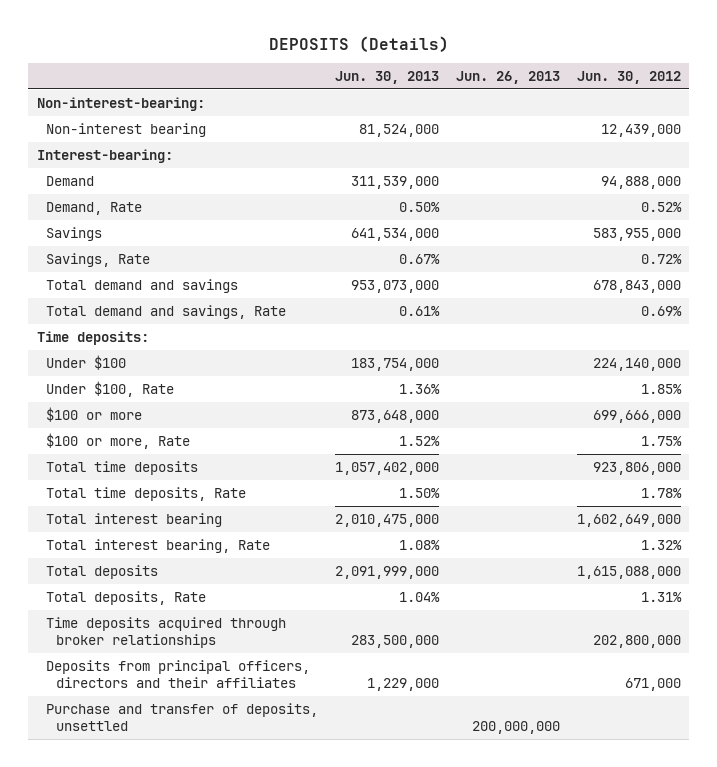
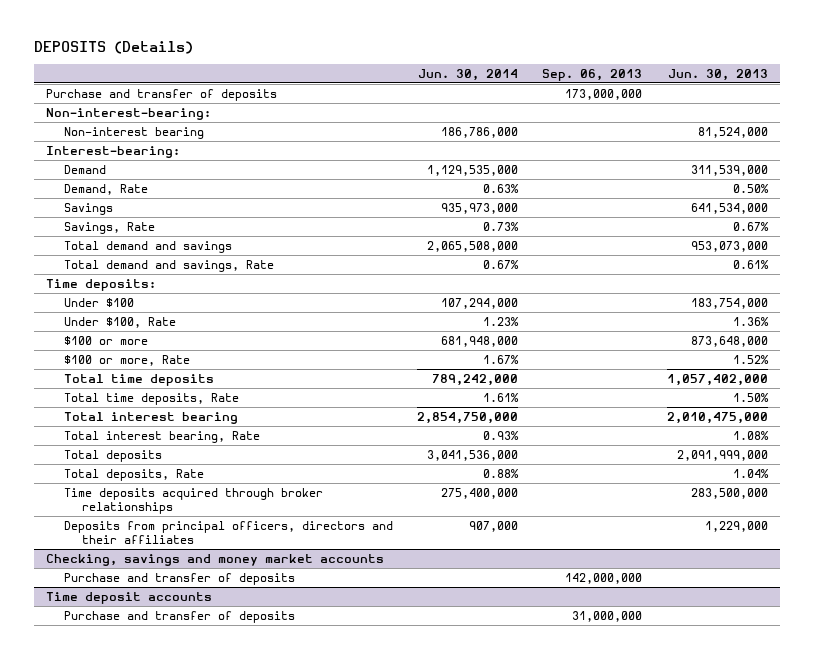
- | Jun. 30, 2013 | Jun. 26, 2013 | Jun. 30, 2012
+ | Jun. 30, 2014 | Sep. 06, 2013 | Jun. 30, 2013
+ Purchase and transfer of deposits | | 173,000,000 |
- Purchase and transfer of deposits, unsettled | | 200,000,000 |
+ Checking, savings and money market accounts
+ Purchase and transfer of deposits | | 142,000,000 |
+ Time deposit accounts
+ Purchase and transfer of deposits | | 31,000,000 |

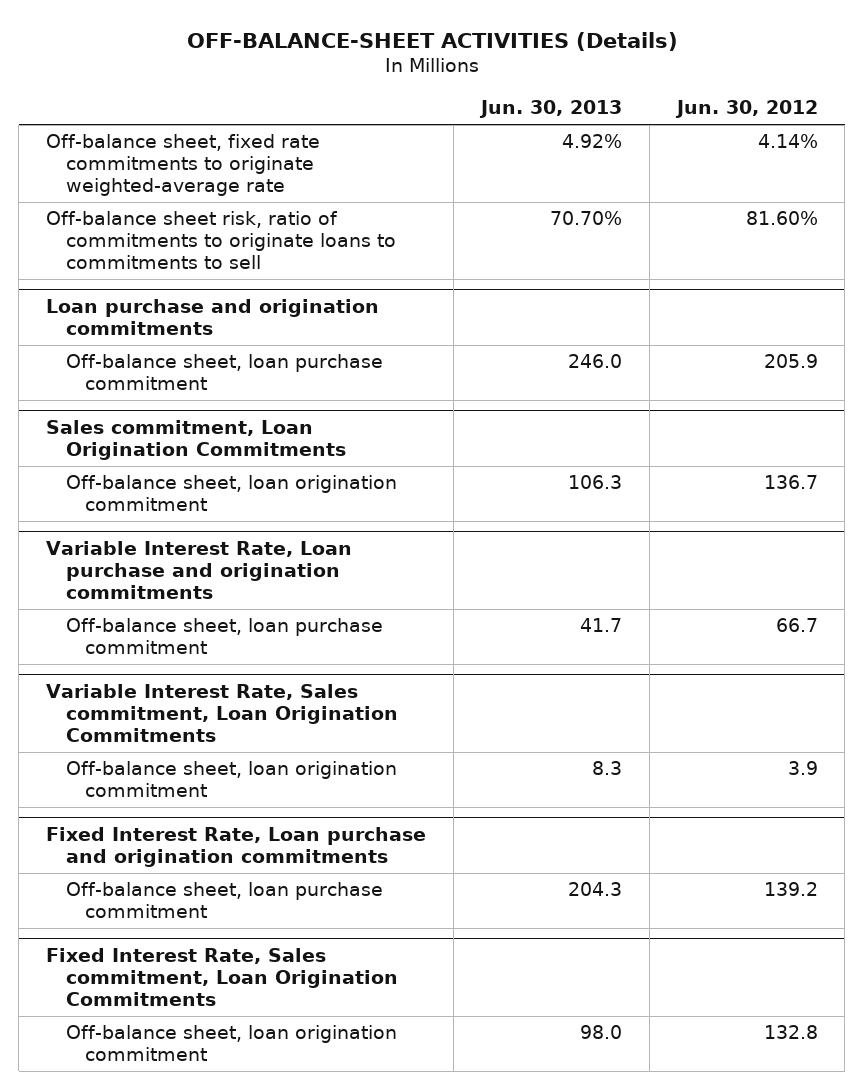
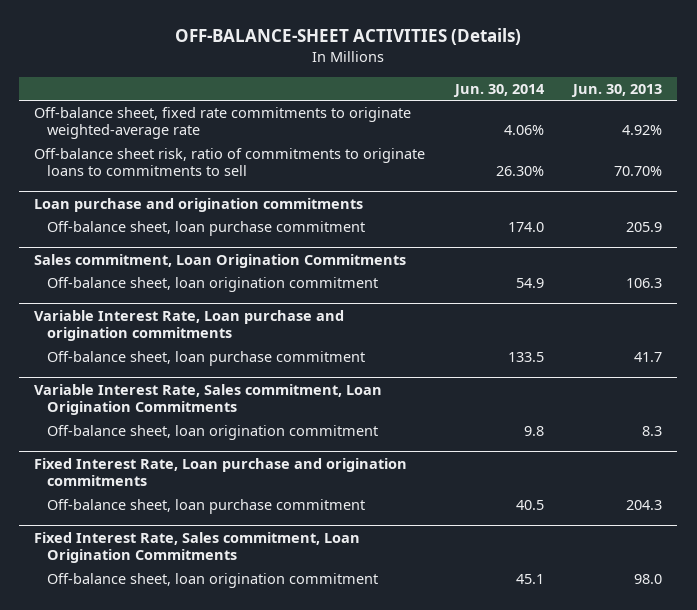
- | Jun. 30, 2013 | Jun. 30, 2012
+ | Jun. 30, 2014 | Jun. 30, 2013
@ Loan purchase and origination commitments
- Off-balance sheet, loan purchase commitment | 246.0 | 205.9
+ Off-balance sheet, loan purchase commitment | 174.0 | 205.9

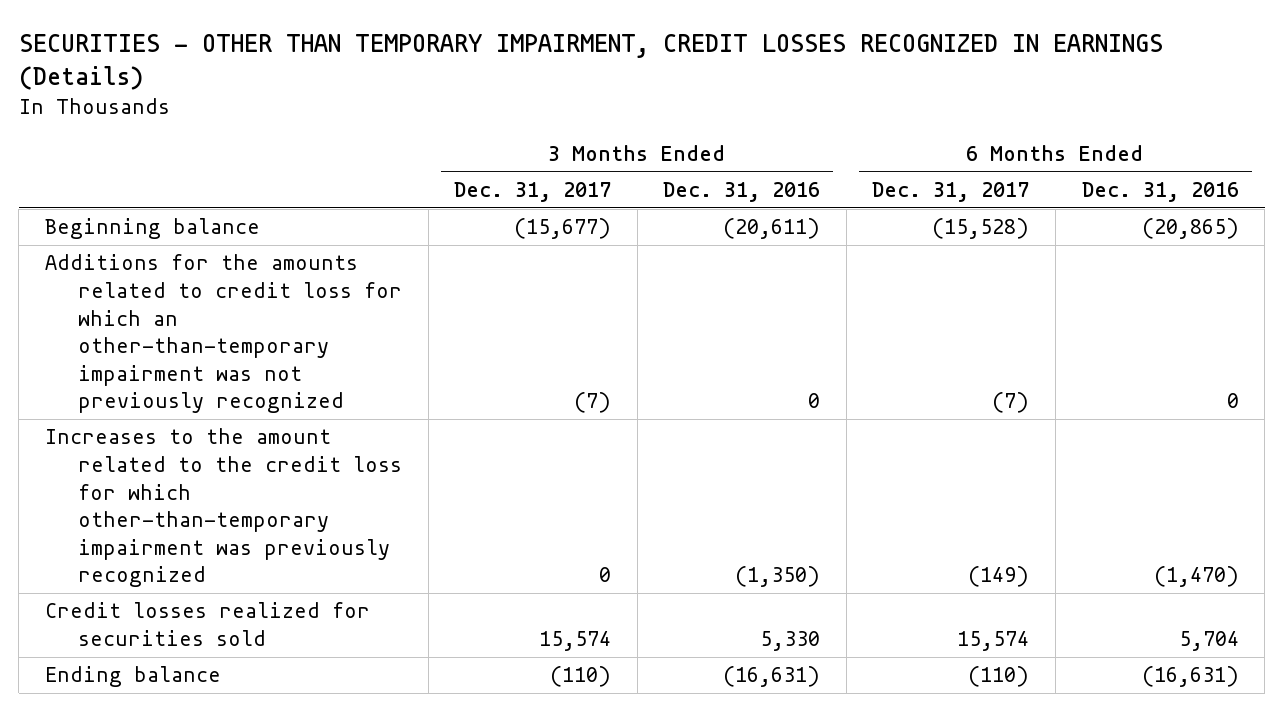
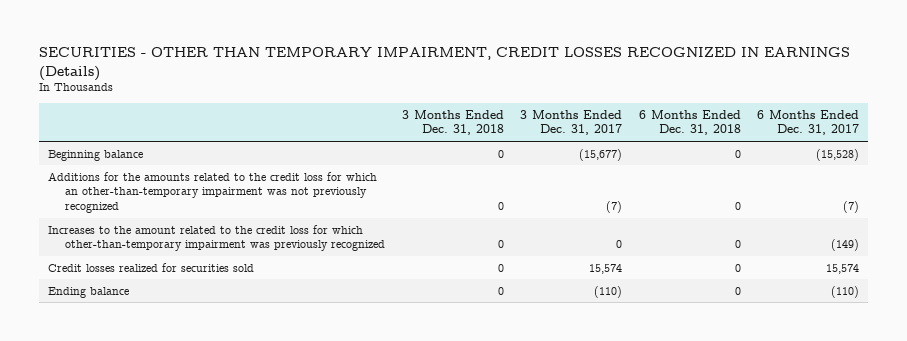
- | 3 Months Ended Dec. 31, 2017 | 3 Months Ended Dec. 31, 2016 | 6 Months Ended Dec. 31, 2017 | 6 Months Ended Dec. 31, 2016
+ | 3 Months Ended Dec. 31, 2018 | 3 Months Ended Dec. 31, 2017 | 6 Months Ended Dec. 31, 2018 | 6 Months Ended Dec. 31, 2017
- Additions for the amounts related to credit loss for which an other-than-temporary impairment was not previously recognized | (7) | 0 | (7) | 0
+ Additions for the amounts related to the credit loss for which an other-than-temporary impairment was not previously recognized | 0 | (7) | 0 | (7)

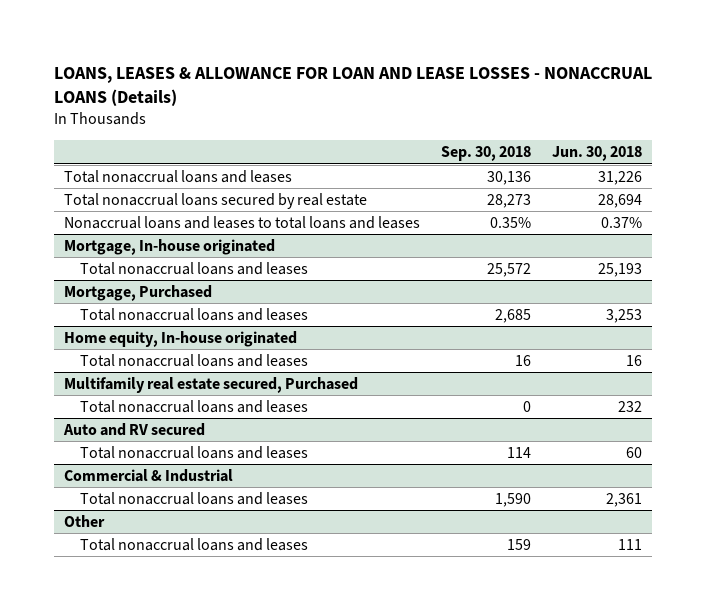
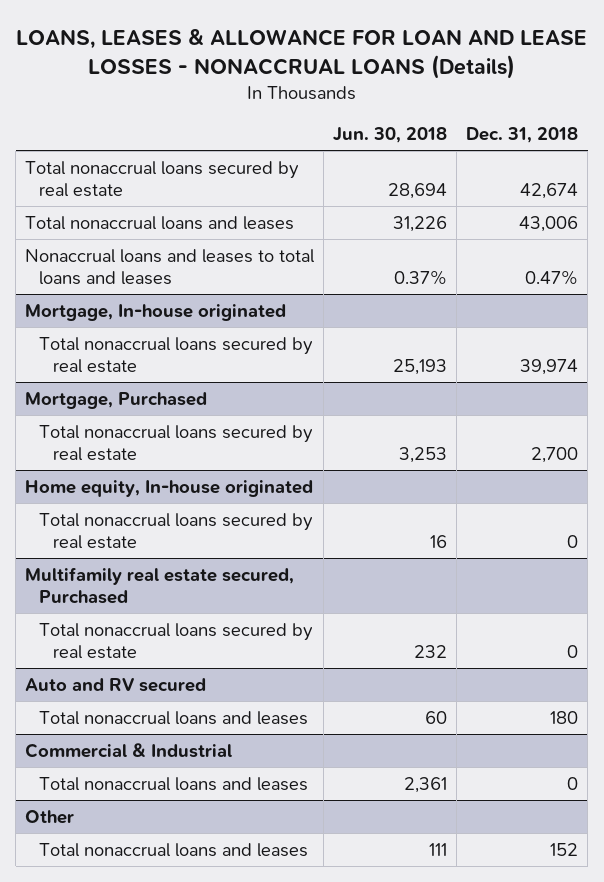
- | Sep. 30, 2018 | Jun. 30, 2018
+ | Jun. 30, 2018 | Dec. 31, 2018
moved down: Total nonaccrual loans and leases | 31,226 | 43,006
@ Mortgage, In-house originated
- Total nonaccrual loans and leases | 25,572 | 25,193
+ Total nonaccrual loans secured by real estate | 25,193 | 39,974
@ Mortgage, Purchased
- Total nonaccrual loans and leases | 2,685 | 3,253
+ Total nonaccrual loans secured by real estate | 3,253 | 2,700
@ Home equity, In-house originated
- Total nonaccrual loans and leases | 16 | 16
+ Total nonaccrual loans secured by real estate | 16 | 0
@ Multifamily real estate secured, Purchased
- Total nonaccrual loans and leases | 0 | 232
+ Total nonaccrual loans secured by real estate | 232 | 0

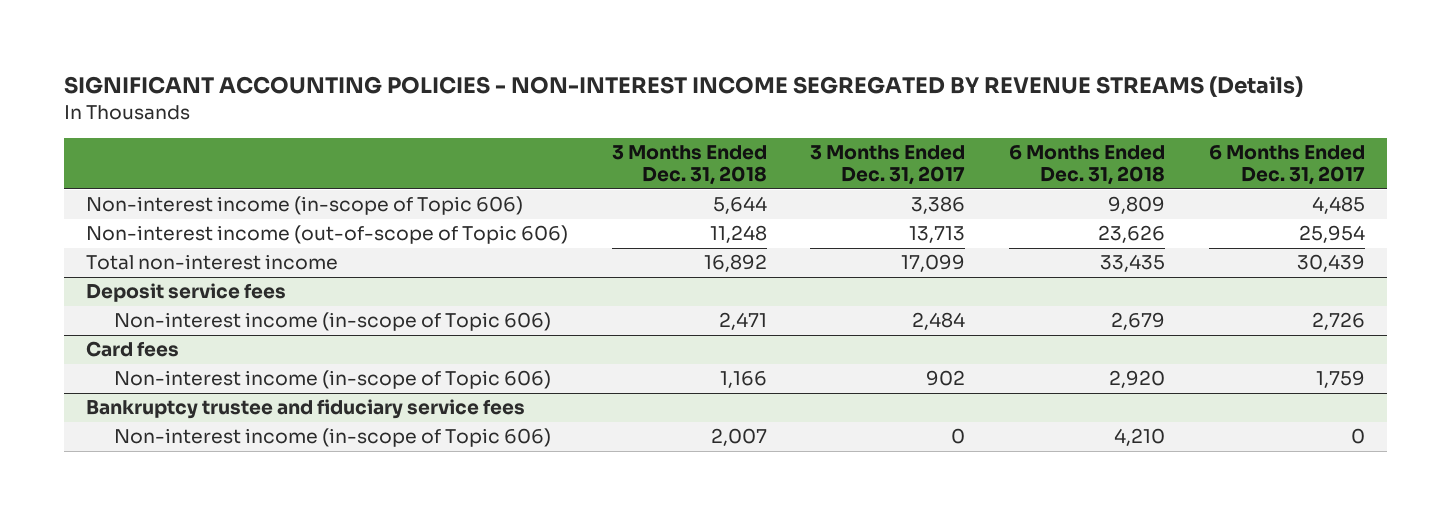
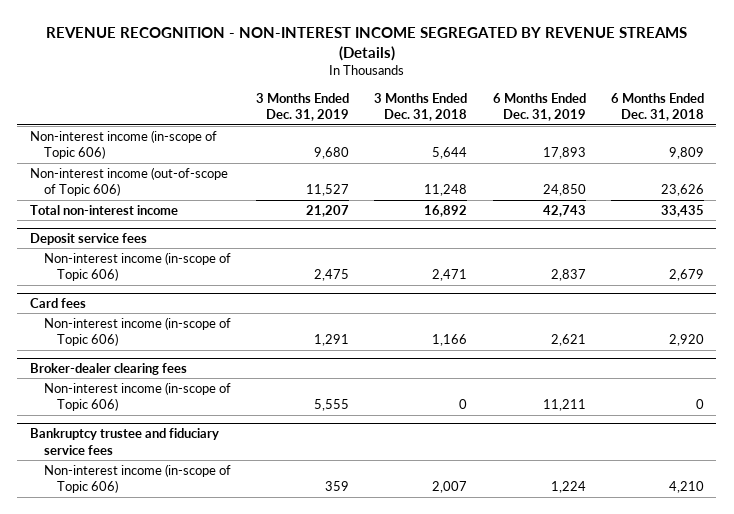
- SIGNIFICANT ACCOUNTING POLICIES - NON-INTEREST INCOME SEGREGATED BY REVENUE STREAMS (Details)
+ REVENUE RECOGNITION - NON-INTEREST INCOME SEGREGATED BY REVENUE STREAMS (Details)
- | 3 Months Ended Dec. 31, 2018 | 3 Months Ended Dec. 31, 2017 | 6 Months Ended Dec. 31, 2018 | 6 Months Ended Dec. 31, 2017
+ | 3 Months Ended Dec. 31, 2019 | 3 Months Ended Dec. 31, 2018 | 6 Months Ended Dec. 31, 2019 | 6 Months Ended Dec. 31, 2018
+ Broker-dealer clearing fees
+ Non-interest income (in-scope of Topic 606) | 5,555 | 0 | 11,211 | 0

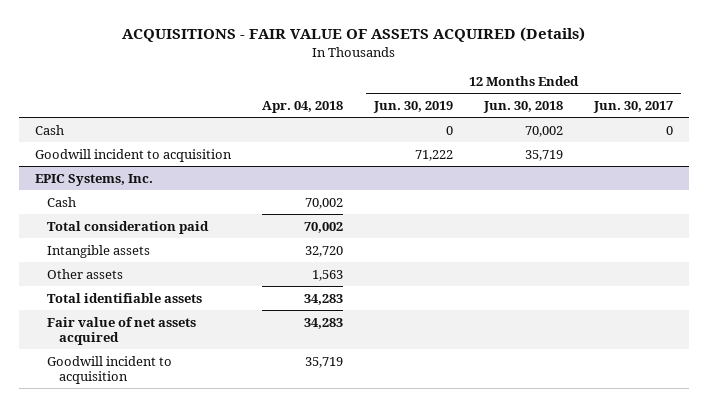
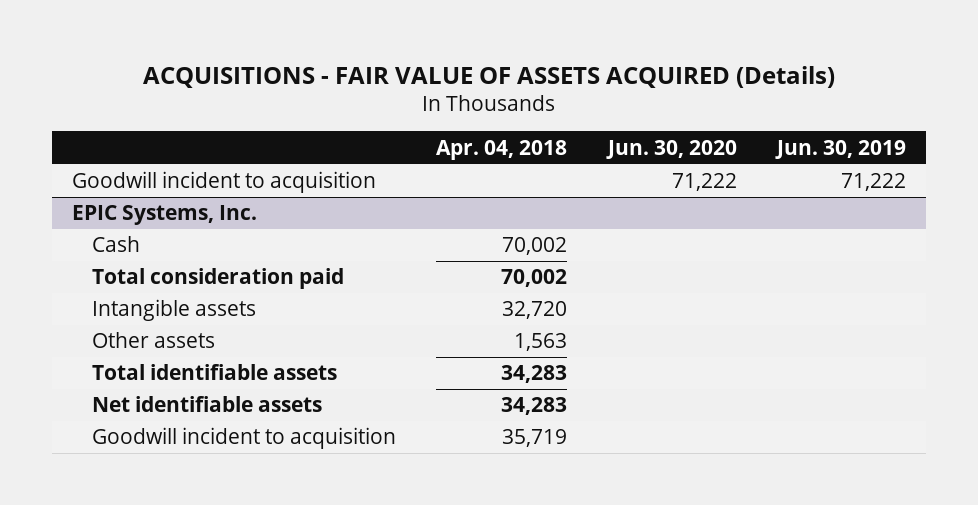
- | Apr. 04, 2018 | 12 Months Ended Jun. 30, 2019 | 12 Months Ended Jun. 30, 2018 | 12 Months Ended Jun. 30, 2017
+ | Apr. 04, 2018 | Jun. 30, 2020 | Jun. 30, 2019
- Cash | | 0 | 70,002 | 0
@ EPIC Systems, Inc.
- Fair value of net assets acquired | 34,283 | | |
+ Net identifiable assets | 34,283 | |

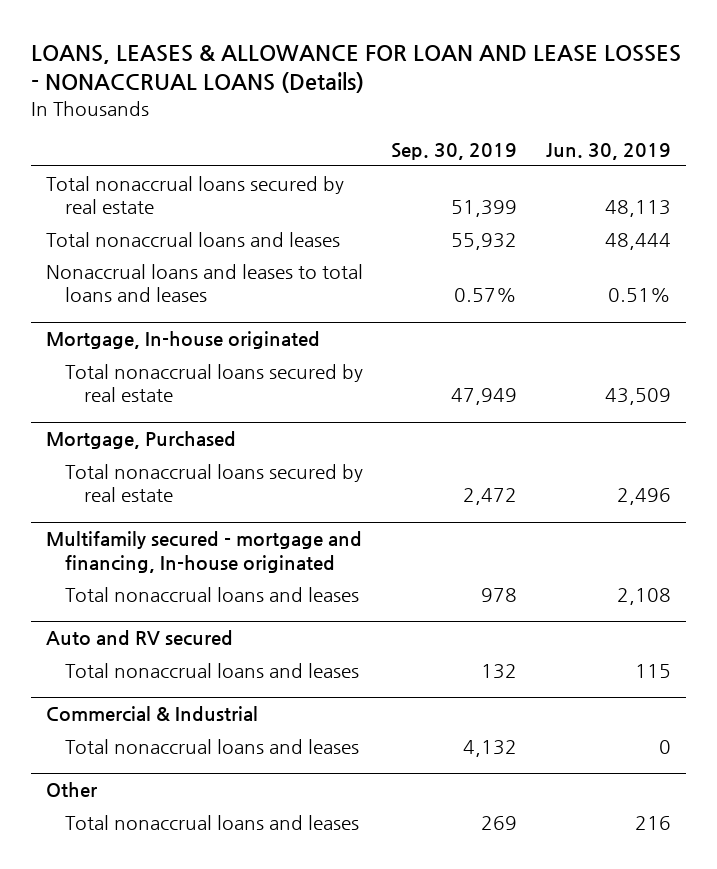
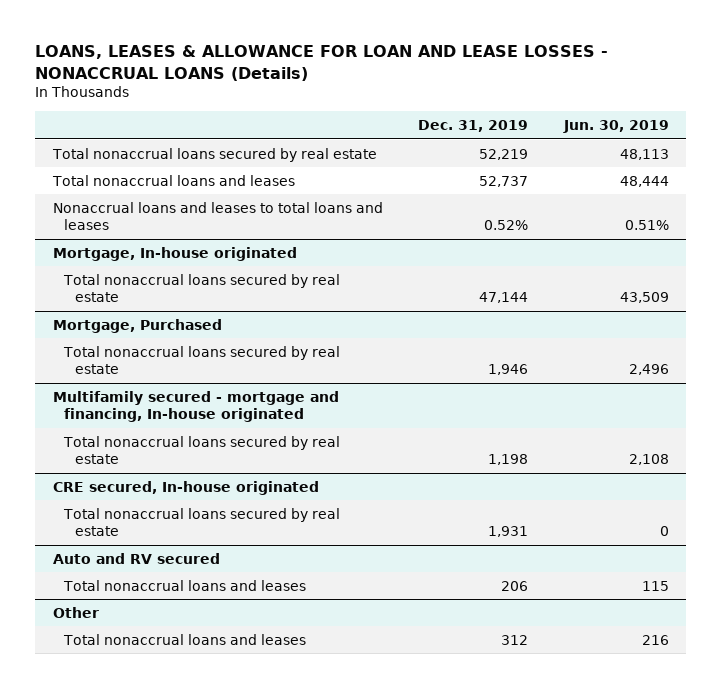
- | Sep. 30, 2019 | Jun. 30, 2019
+ | Dec. 31, 2019 | Jun. 30, 2019
@ Multifamily secured - mortgage and financing, In-house originated
- Total nonaccrual loans and leases | 978 | 2,108
+ Total nonaccrual loans secured by real estate | 1,198 | 2,108
+ CRE secured, In-house originated
+ Total nonaccrual loans secured by real estate | 1,931 | 0
- Commercial & Industrial
- Total nonaccrual loans and leases | 4,132 | 0

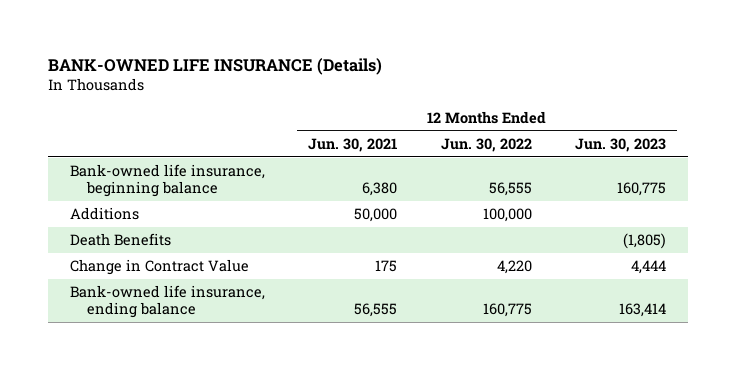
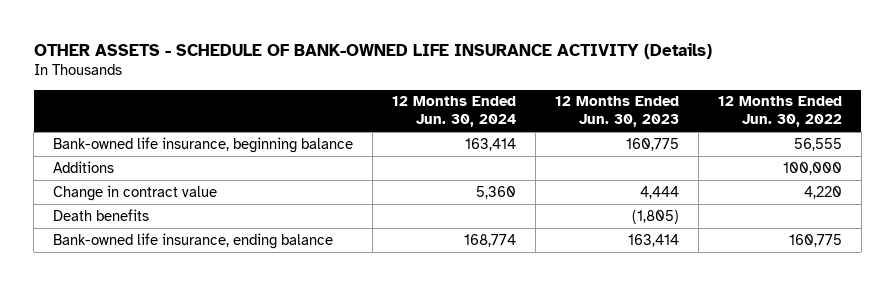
- BANK-OWNED LIFE INSURANCE (Details)
+ OTHER ASSETS - SCHEDULE OF BANK-OWNED LIFE INSURANCE ACTIVITY (Details)
- | 12 Months Ended Jun. 30, 2021 | 12 Months Ended Jun. 30, 2022 | 12 Months Ended Jun. 30, 2023
+ | 12 Months Ended Jun. 30, 2024 | 12 Months Ended Jun. 30, 2023 | 12 Months Ended Jun. 30, 2022
- Death Benefits | | | (1,805)
- Change in Contract Value | 175 | 4,220 | 4,444
+ Change in contract value | 5,360 | 4,444 | 4,220
+ Death benefits | | (1,805) |

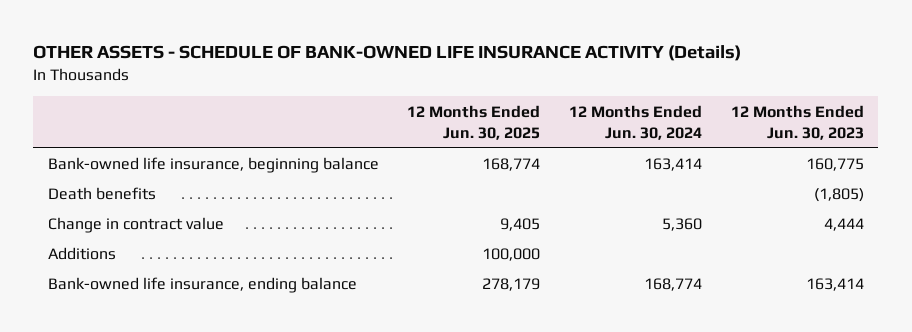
- | 12 Months Ended Jun. 30, 2024 | 12 Months Ended Jun. 30, 2023 | 12 Months Ended Jun. 30, 2022
+ | 12 Months Ended Jun. 30, 2025 | 12 Months Ended Jun. 30, 2024 | 12 Months Ended Jun. 30, 2023
moved down: Change in contract value | 9,405 | 5,360 | 4,444
moved down: Additions | 100,000 | |

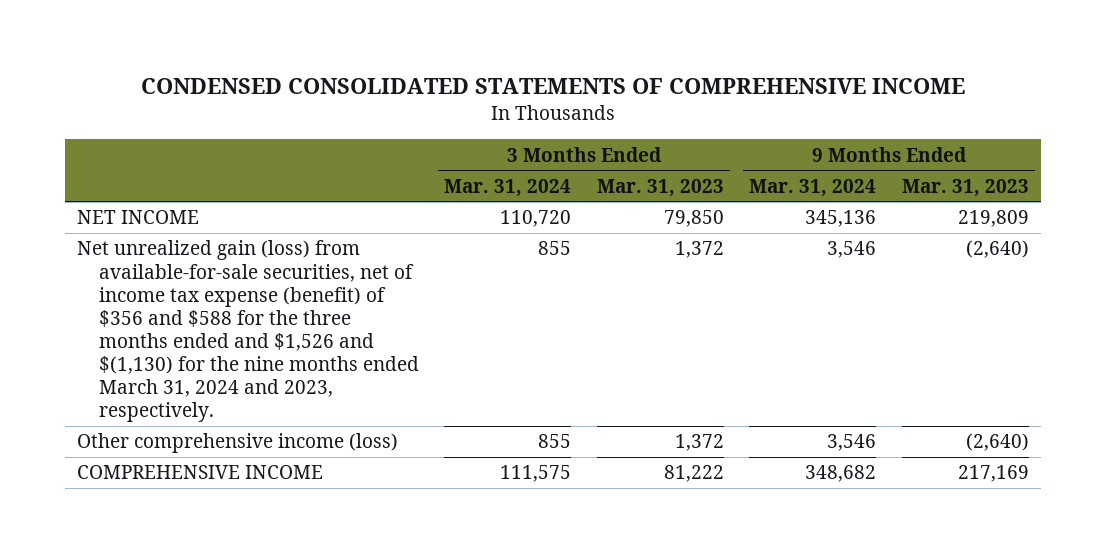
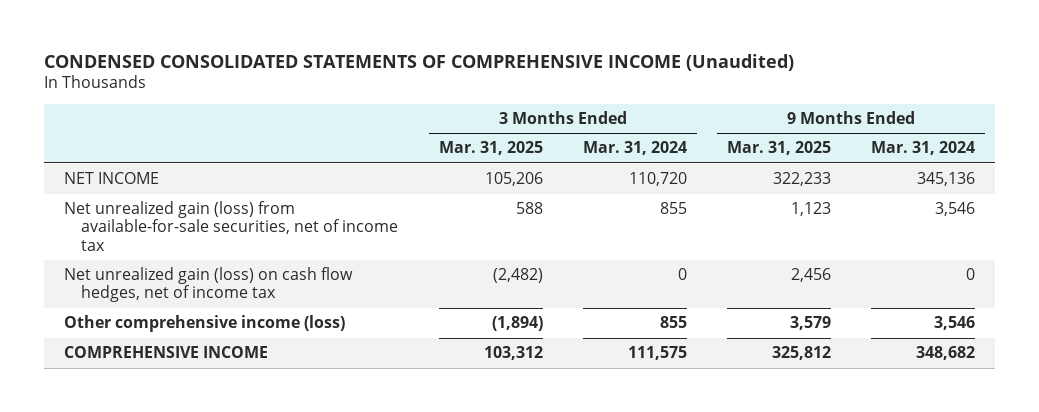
- CONDENSED CONSOLIDATED STATEMENTS OF COMPREHENSIVE INCOME
+ CONDENSED CONSOLIDATED STATEMENTS OF COMPREHENSIVE INCOME (Unaudited)
- | 3 Months Ended Mar. 31, 2024 | 3 Months Ended Mar. 31, 2023 | 9 Months Ended Mar. 31, 2024 | 9 Months Ended Mar. 31, 2023
+ | 3 Months Ended Mar. 31, 2025 | 3 Months Ended Mar. 31, 2024 | 9 Months Ended Mar. 31, 2025 | 9 Months Ended Mar. 31, 2024
- Net unrealized gain (loss) from available-for-sale securities, net of income tax expense (benefit) of $356 and $588 for the three months ended and $1,526 and $(1,130) for the nine months ended March 31, 2024 and 2023, respectively. | 855 | 1,372 | 3,546 | (2,640)
+ Net unrealized gain (loss) from available-for-sale securities, net of income tax | 588 | 855 | 1,123 | 3,546
+ Net unrealized gain (loss) on cash flow hedges, net of income tax | (2,482) | 0 | 2,456 | 0

